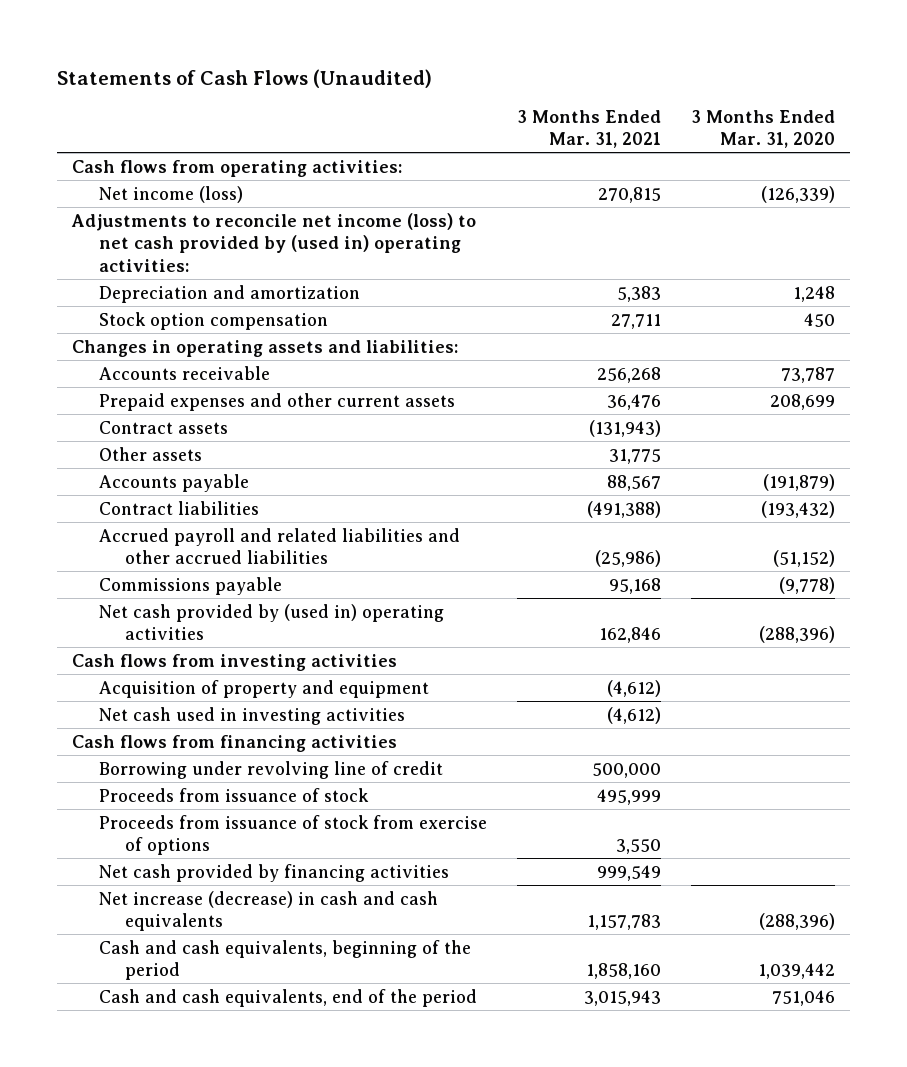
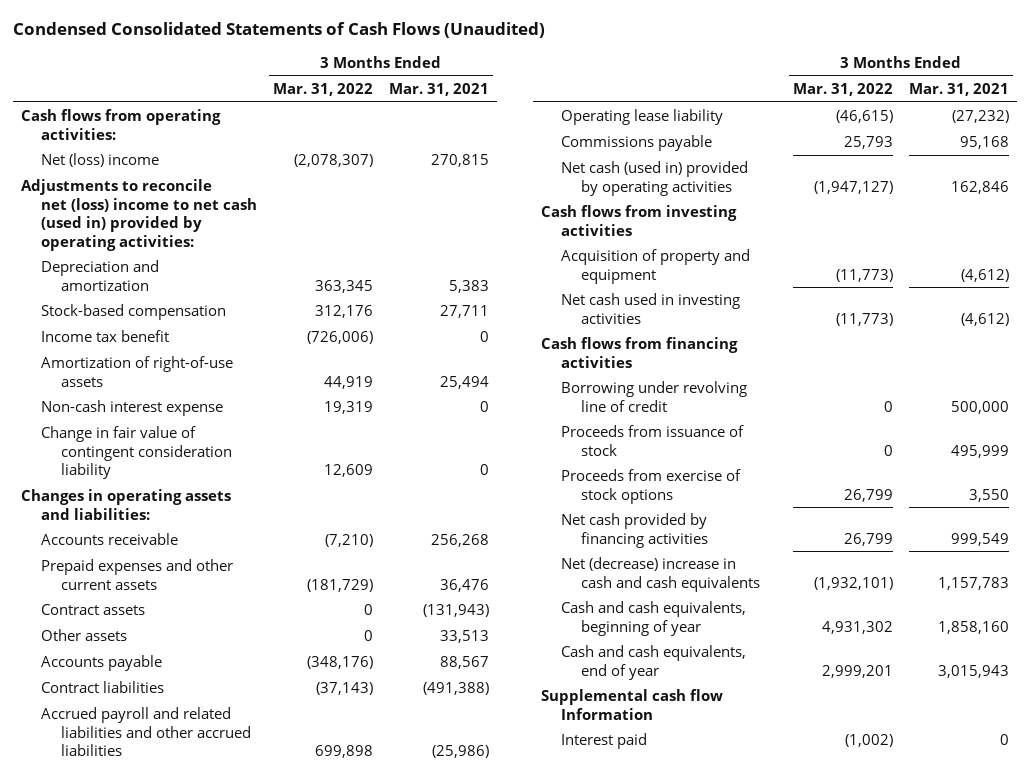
- Statements of Cash Flows (Unaudited)
+ Condensed Consolidated Statements of Cash Flows (Unaudited)
- | 3 Months Ended Mar. 31, 2021 | 3 Months Ended Mar. 31, 2020
+ | 3 Months Ended Mar. 31, 2022 | 3 Months Ended Mar. 31, 2021
- Net income (loss) | 270,815 | (126,339)
- Adjustments to reconcile net income (loss) to net cash provided by (used in) operating activities:
+ Net (loss) income | (2,078,307) | 270,815
+ Adjustments to reconcile net (loss) income to net cash (used in) provided by operating activities:
- Stock option compensation | 27,711 | 450
+ Stock-based compensation | 312,176 | 27,711
+ Income tax benefit | (726,006) | 0
+ Amortization of right-of-use assets | 44,919 | 25,494
+ Non-cash interest expense | 19,319 | 0
+ Change in fair value of contingent consideration liability | 12,609 | 0
- Other assets | 31,775 |
+ Other assets | 0 | 33,513
+ Operating lease liability | (46,615) | (27,232)
- Net cash provided by (used in) operating activities | 162,846 | (288,396)
+ Net cash (used in) provided by operating activities | (1,947,127) | 162,846
- Proceeds from issuance of stock from exercise of options | 3,550 |
+ Proceeds from exercise of stock options | 26,799 | 3,550
- Net increase (decrease) in cash and cash equivalents | 1,157,783 | (288,396)
- Cash and cash equivalents, beginning of the period | 1,858,160 | 1,039,442
- Cash and cash equivalents, end of the period | 3,015,943 | 751,046
+ Net (decrease) increase in cash and cash equivalents | (1,932,101) | 1,157,783
+ Cash and cash equivalents, beginning of year | 4,931,302 | 1,858,160
+ Cash and cash equivalents, end of year | 2,999,201 | 3,015,943
+ Supplemental cash flow Information
+ Interest paid | (1,002) | 0

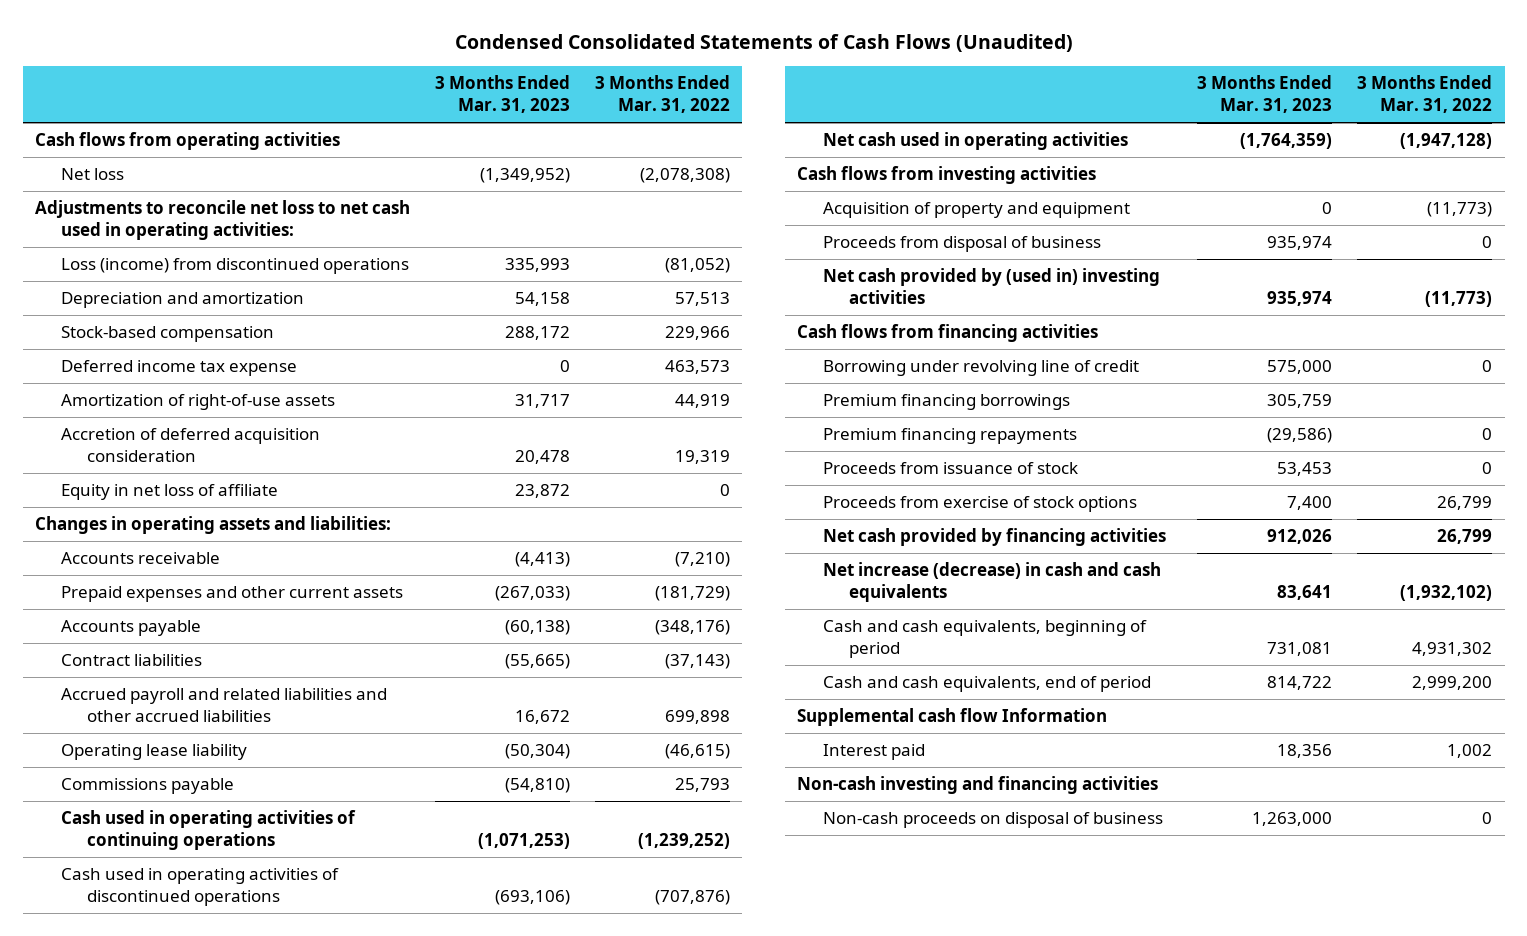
- | 3 Months Ended Mar. 31, 2022 | 3 Months Ended Mar. 31, 2021
+ | 3 Months Ended Mar. 31, 2023 | 3 Months Ended Mar. 31, 2022
- Cash flows from operating activities:
- Net (loss) income | (2,078,307) | 270,815
- Adjustments to reconcile net (loss) income to net cash (used in) provided by operating activities:
- Depreciation and amortization | 363,345 | 5,383
- Stock-based compensation | 312,176 | 27,711
- Income tax benefit | (726,006) | 0
+ Cash flows from operating activities
+ Net loss | (1,349,952) | (2,078,308)
+ Adjustments to reconcile net loss to net cash used in operating activities:
+ Loss (income) from discontinued operations | 335,993 | (81,052)
+ Depreciation and amortization | 54,158 | 57,513
+ Stock-based compensation | 288,172 | 229,966
+ Deferred income tax expense | 0 | 463,573
- Non-cash interest expense | 19,319 | 0
- Change in fair value of contingent consideration liability | 12,609 | 0
+ Accretion of deferred acquisition consideration | 20,478 | 19,319
+ Equity in net loss of affiliate | 23,872 | 0
- Contract assets | 0 | (131,943)
- Other assets | 0 | 33,513
- Net cash (used in) provided by operating activities | (1,947,127) | 162,846
+ Cash used in operating activities of continuing operations | (1,071,253) | (1,239,252)
+ Cash used in operating activities of discontinued operations | (693,106) | (707,876)
+ Net cash used in operating activities | (1,764,359) | (1,947,128)
- Net cash used in investing activities | (11,773) | (4,612)
+ Proceeds from disposal of business | 935,974 | 0
+ Net cash provided by (used in) investing activities | 935,974 | (11,773)
+ Premium financing borrowings | 305,759 |
+ Premium financing repayments | (29,586) | 0
- Net (decrease) increase in cash and cash equivalents | (1,932,101) | 1,157,783
- Cash and cash equivalents, beginning of year | 4,931,302 | 1,858,160
- Cash and cash equivalents, end of year | 2,999,201 | 3,015,943
+ Net increase (decrease) in cash and cash equivalents | 83,641 | (1,932,102)
+ Cash and cash equivalents, beginning of period | 731,081 | 4,931,302
+ Cash and cash equivalents, end of period | 814,722 | 2,999,200
- Interest paid | (1,002) | 0
+ Interest paid | 18,356 | 1,002
+ Non-cash investing and financing activities
+ Non-cash proceeds on disposal of business | 1,263,000 | 0

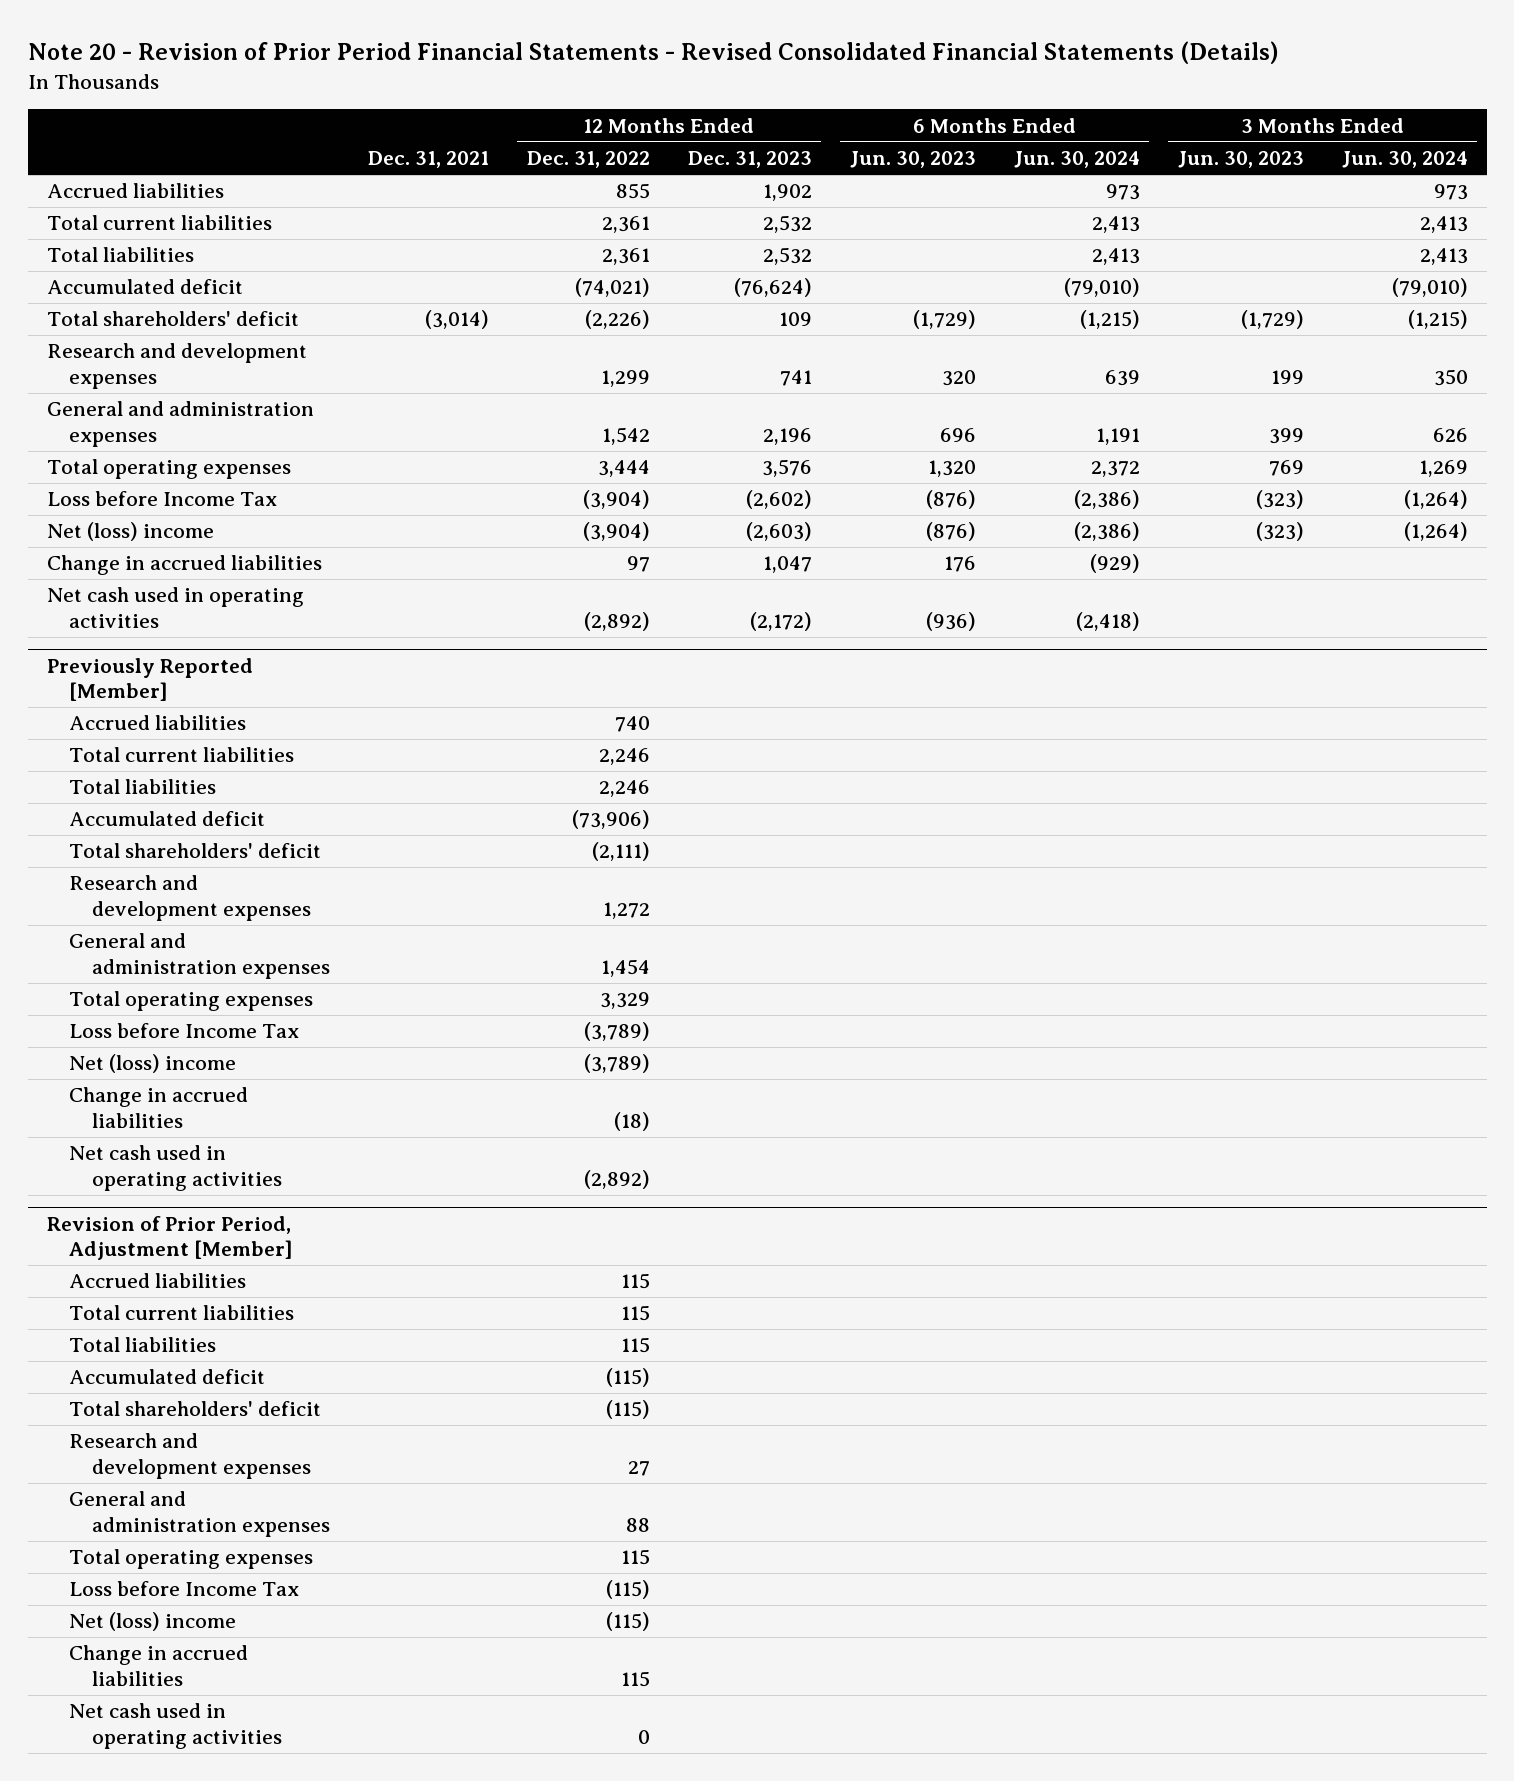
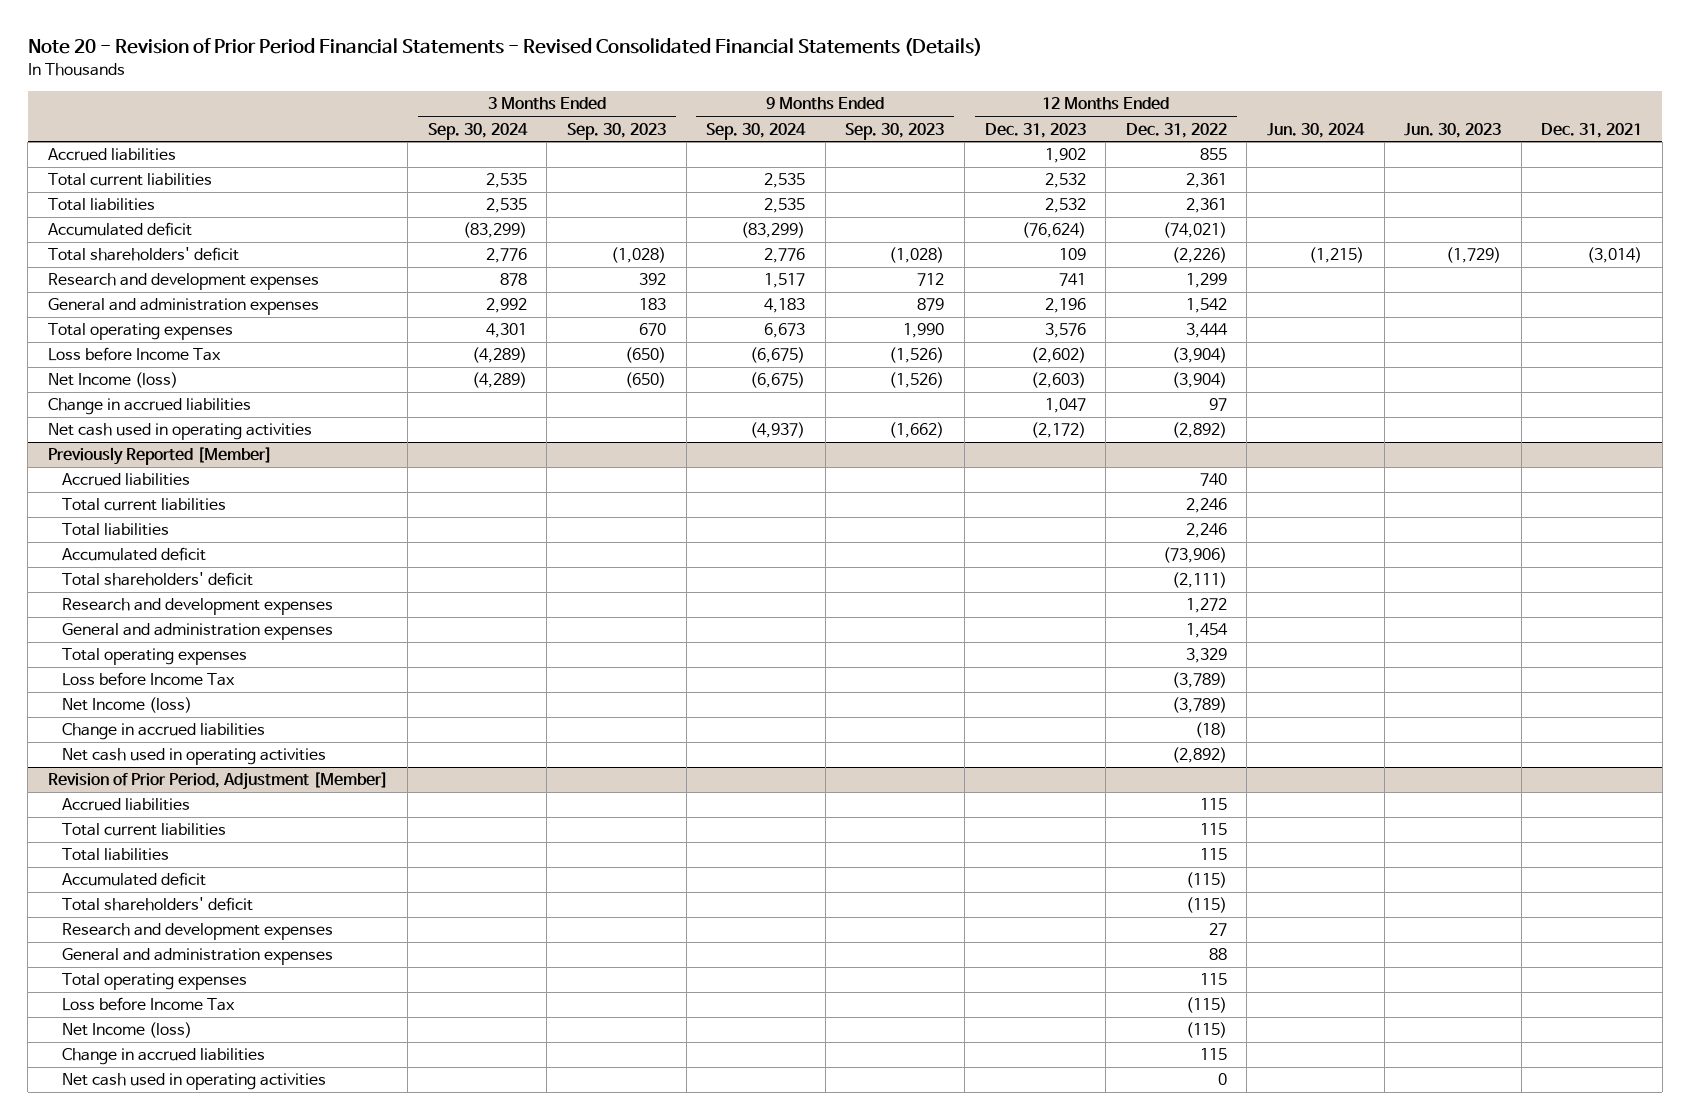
- | Dec. 31, 2021 | 12 Months Ended Dec. 31, 2022 | 12 Months Ended Dec. 31, 2023 | 6 Months Ended Jun. 30, 2023 | 6 Months Ended Jun. 30, 2024 | 3 Months Ended Jun. 30, 2023 | 3 Months Ended Jun. 30, 2024
+ | 3 Months Ended Sep. 30, 2024 | 3 Months Ended Sep. 30, 2023 | 9 Months Ended Sep. 30, 2024 | 9 Months Ended Sep. 30, 2023 | 12 Months Ended Dec. 31, 2023 | 12 Months Ended Dec. 31, 2022 | Jun. 30, 2024 | Jun. 30, 2023 | Dec. 31, 2021
- Net (loss) income | | (3,904) | (2,603) | (876) | (2,386) | (323) | (1,264)
+ Net Income (loss) | (4,289) | (650) | (6,675) | (1,526) | (2,603) | (3,904) | | |
@ Previously Reported [Member]
- Net (loss) income | | (3,789) | | | | |
+ Net Income (loss) | | | | | | (3,789) | | |
@ Revision of Prior Period, Adjustment [Member]
- Net (loss) income | | (115) | | | | |
+ Net Income (loss) | | | | | | (115) | | |

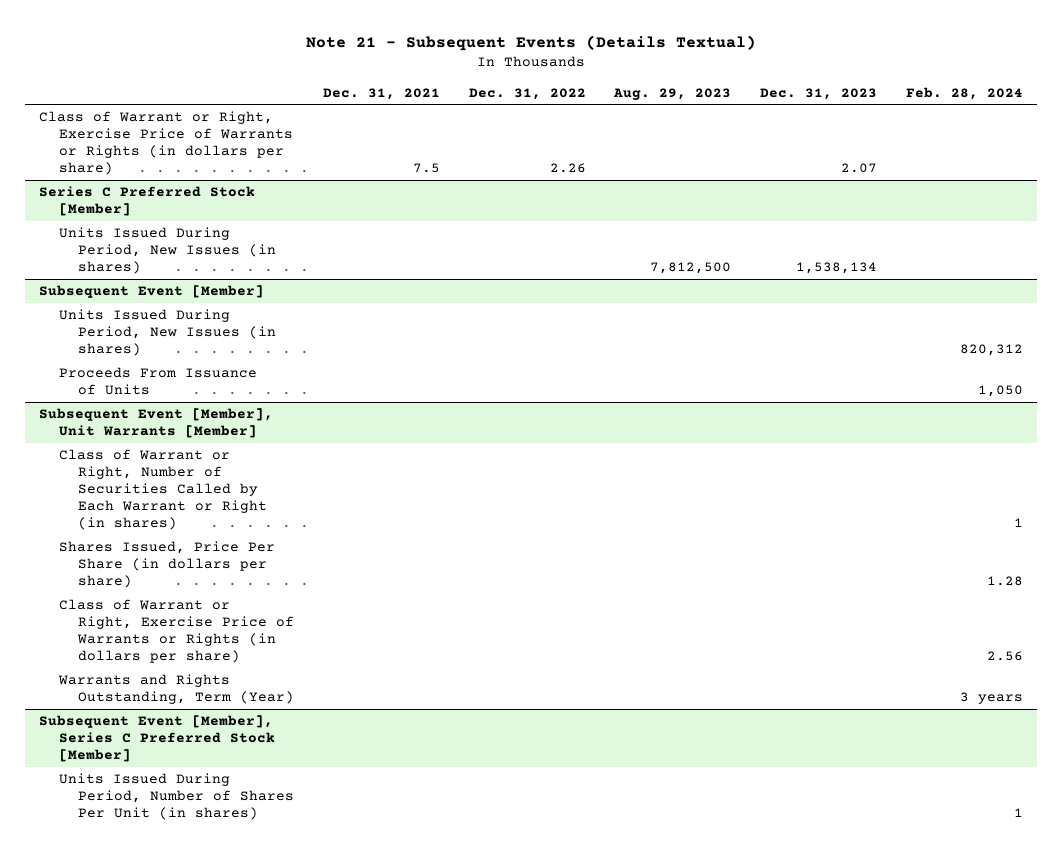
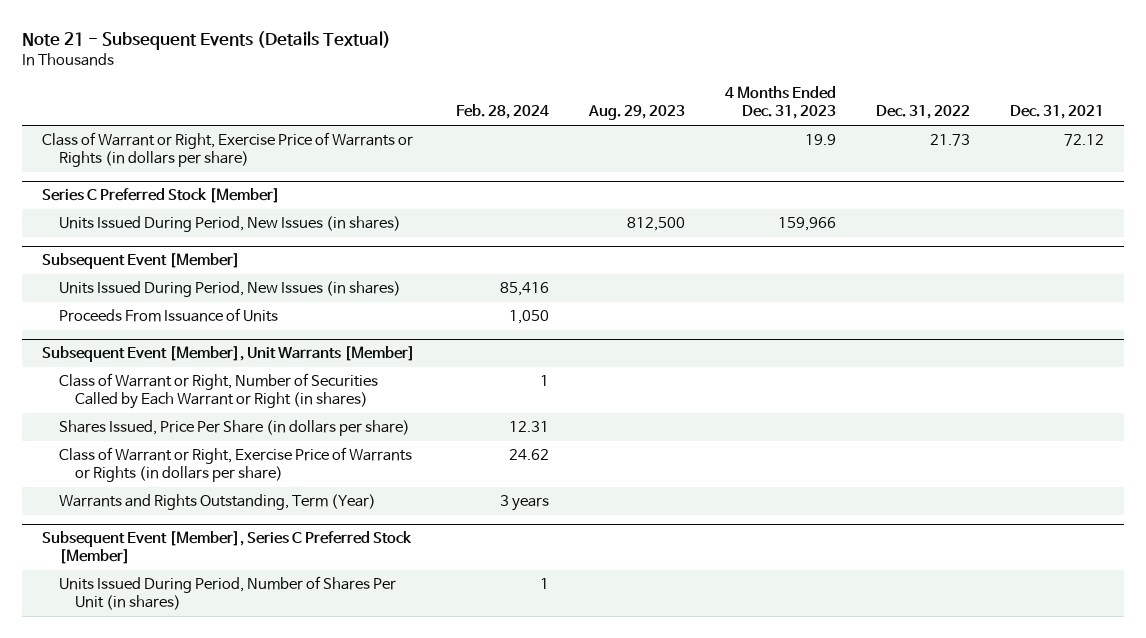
- | Dec. 31, 2021 | Dec. 31, 2022 | Aug. 29, 2023 | Dec. 31, 2023 | Feb. 28, 2024
+ | Feb. 28, 2024 | Aug. 29, 2023 | 4 Months Ended Dec. 31, 2023 | Dec. 31, 2022 | Dec. 31, 2021
- Class of Warrant or Right, Exercise Price of Warrants or Rights (in dollars per share) | 7.5 | 2.26 | | 2.07 |
+ Class of Warrant or Right, Exercise Price of Warrants or Rights (in dollars per share) | | | 19.9 | 21.73 | 72.12
@ Series C Preferred Stock [Member]
- Units Issued During Period, New Issues (in shares) | | | 7,812,500 | 1,538,134 |
+ Units Issued During Period, New Issues (in shares) | | 812,500 | 159,966 | |
@ Subsequent Event [Member]
- Units Issued During Period, New Issues (in shares) | | | | | 820,312
+ Units Issued During Period, New Issues (in shares) | 85,416 | | | |
@ Subsequent Event [Member], Unit Warrants [Member]
- Shares Issued, Price Per Share (in dollars per share) | | | | | 1.28
- Class of Warrant or Right, Exercise Price of Warrants or Rights (in dollars per share) | | | | | 2.56
+ Shares Issued, Price Per Share (in dollars per share) | 12.31 | | | |
+ Class of Warrant or Right, Exercise Price of Warrants or Rights (in dollars per share) | 24.62 | | | |

